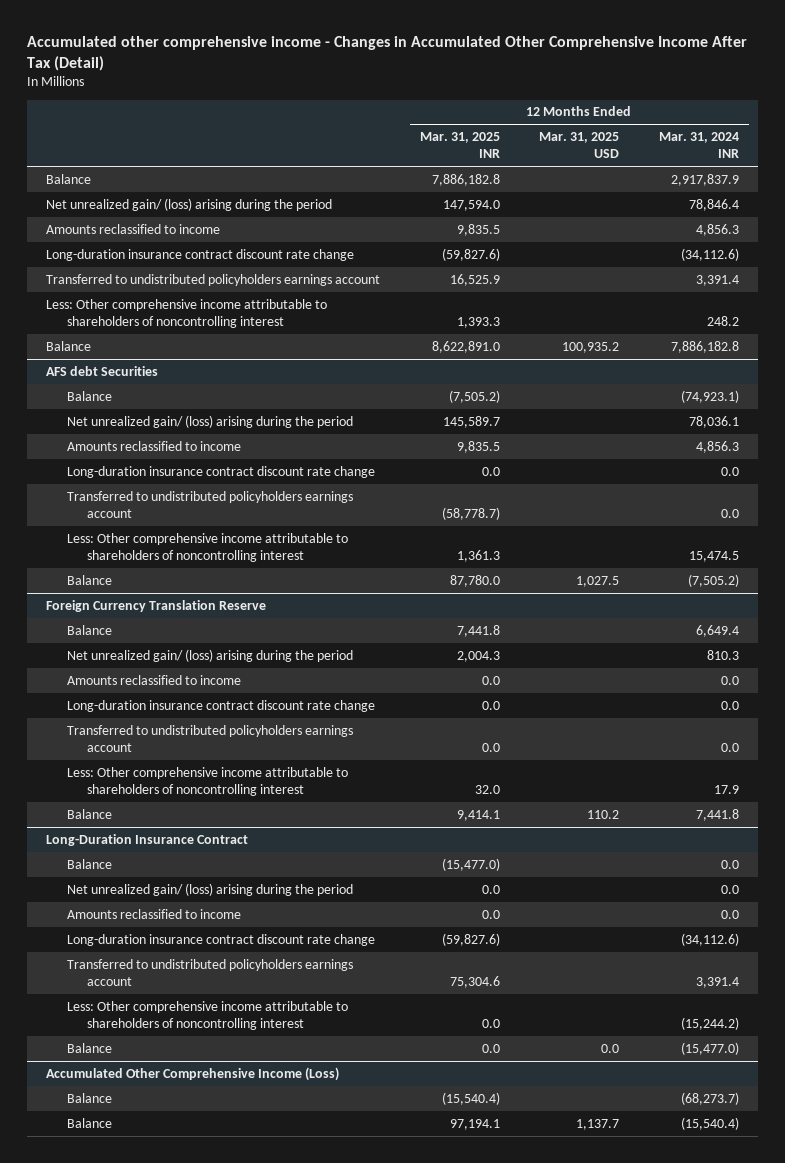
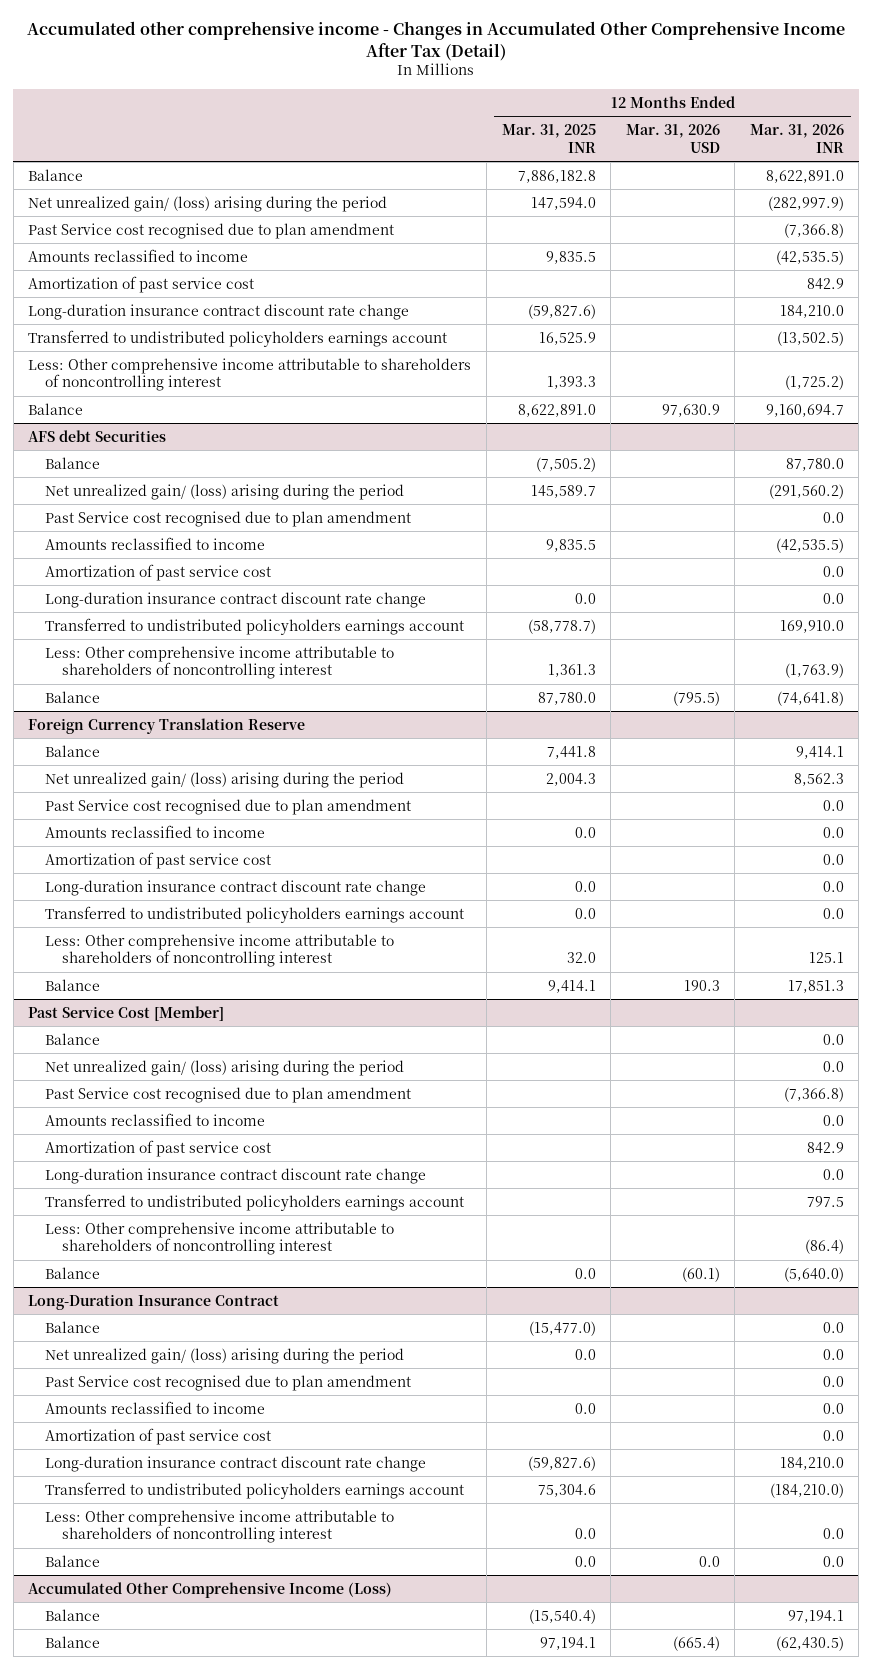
- | 12 Months Ended Mar. 31, 2025 INR | 12 Months Ended Mar. 31, 2025 USD | 12 Months Ended Mar. 31, 2024 INR
+ | 12 Months Ended Mar. 31, 2025 INR | 12 Months Ended Mar. 31, 2026 USD | 12 Months Ended Mar. 31, 2026 INR
+ Past Service cost recognised due to plan amendment | | | (7,366.8)
+ Amortization of past service cost | | | 842.9
@ AFS debt Securities
+ Past Service cost recognised due to plan amendment | | | 0.0
+ Amortization of past service cost | | | 0.0
@ Foreign Currency Translation Reserve
+ Past Service cost recognised due to plan amendment | | | 0.0
+ Amortization of past service cost | | | 0.0
+ Past Service Cost [Member]
+ Balance | | | 0.0
+ Net unrealized gain/ (loss) arising during the period | | | 0.0
+ Past Service cost recognised due to plan amendment | | | (7,366.8)
+ Amounts reclassified to income | | | 0.0
+ Amortization of past service cost | | | 842.9
+ Long-duration insurance contract discount rate change | | | 0.0
+ Transferred to undistributed policyholders earnings account | | | 797.5
+ Less: Other comprehensive income attributable to shareholders of noncontrolling interest | | | (86.4)
+ Balance | 0.0 | (60.1) | (5,640.0)
@ Long-Duration Insurance Contract
+ Past Service cost recognised due to plan amendment | | | 0.0
+ Amortization of past service cost | | | 0.0

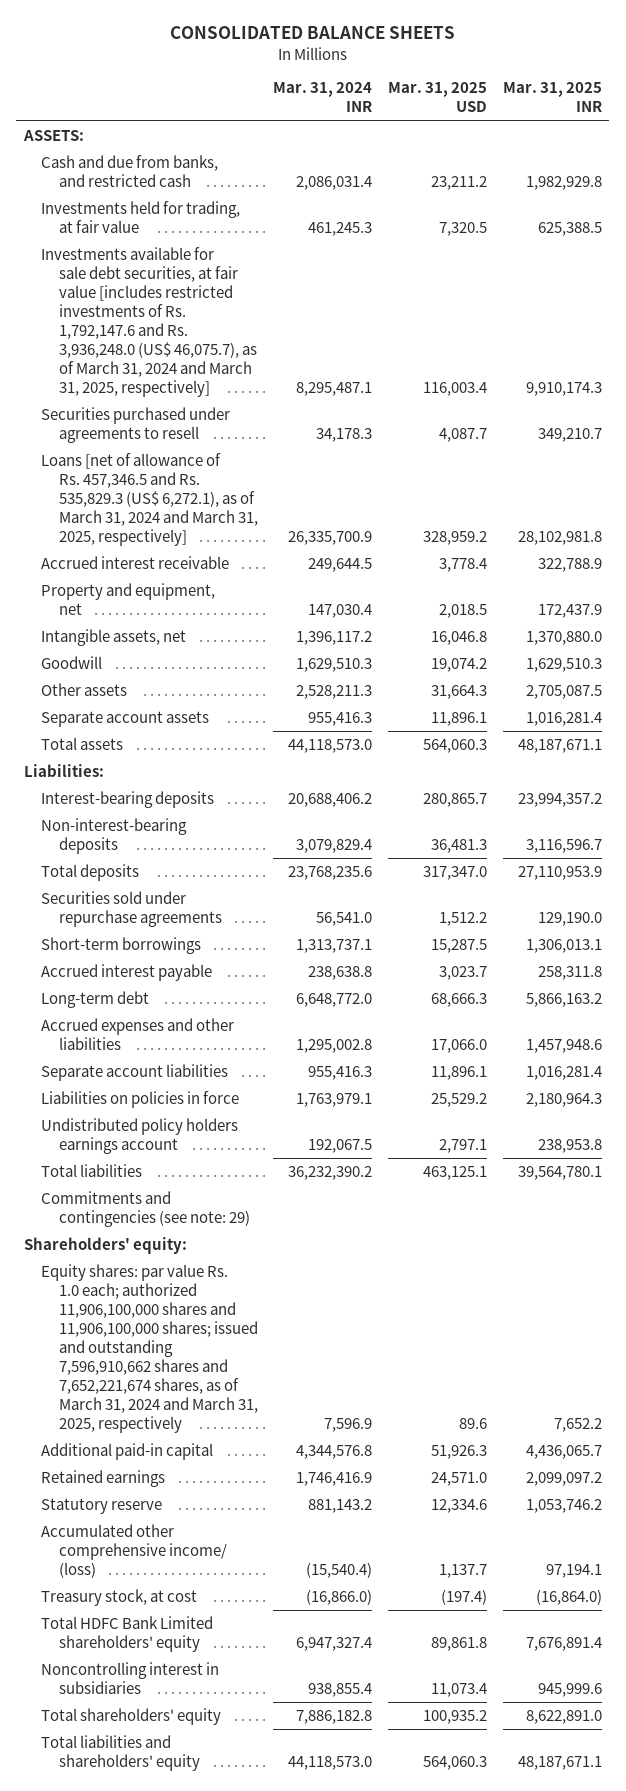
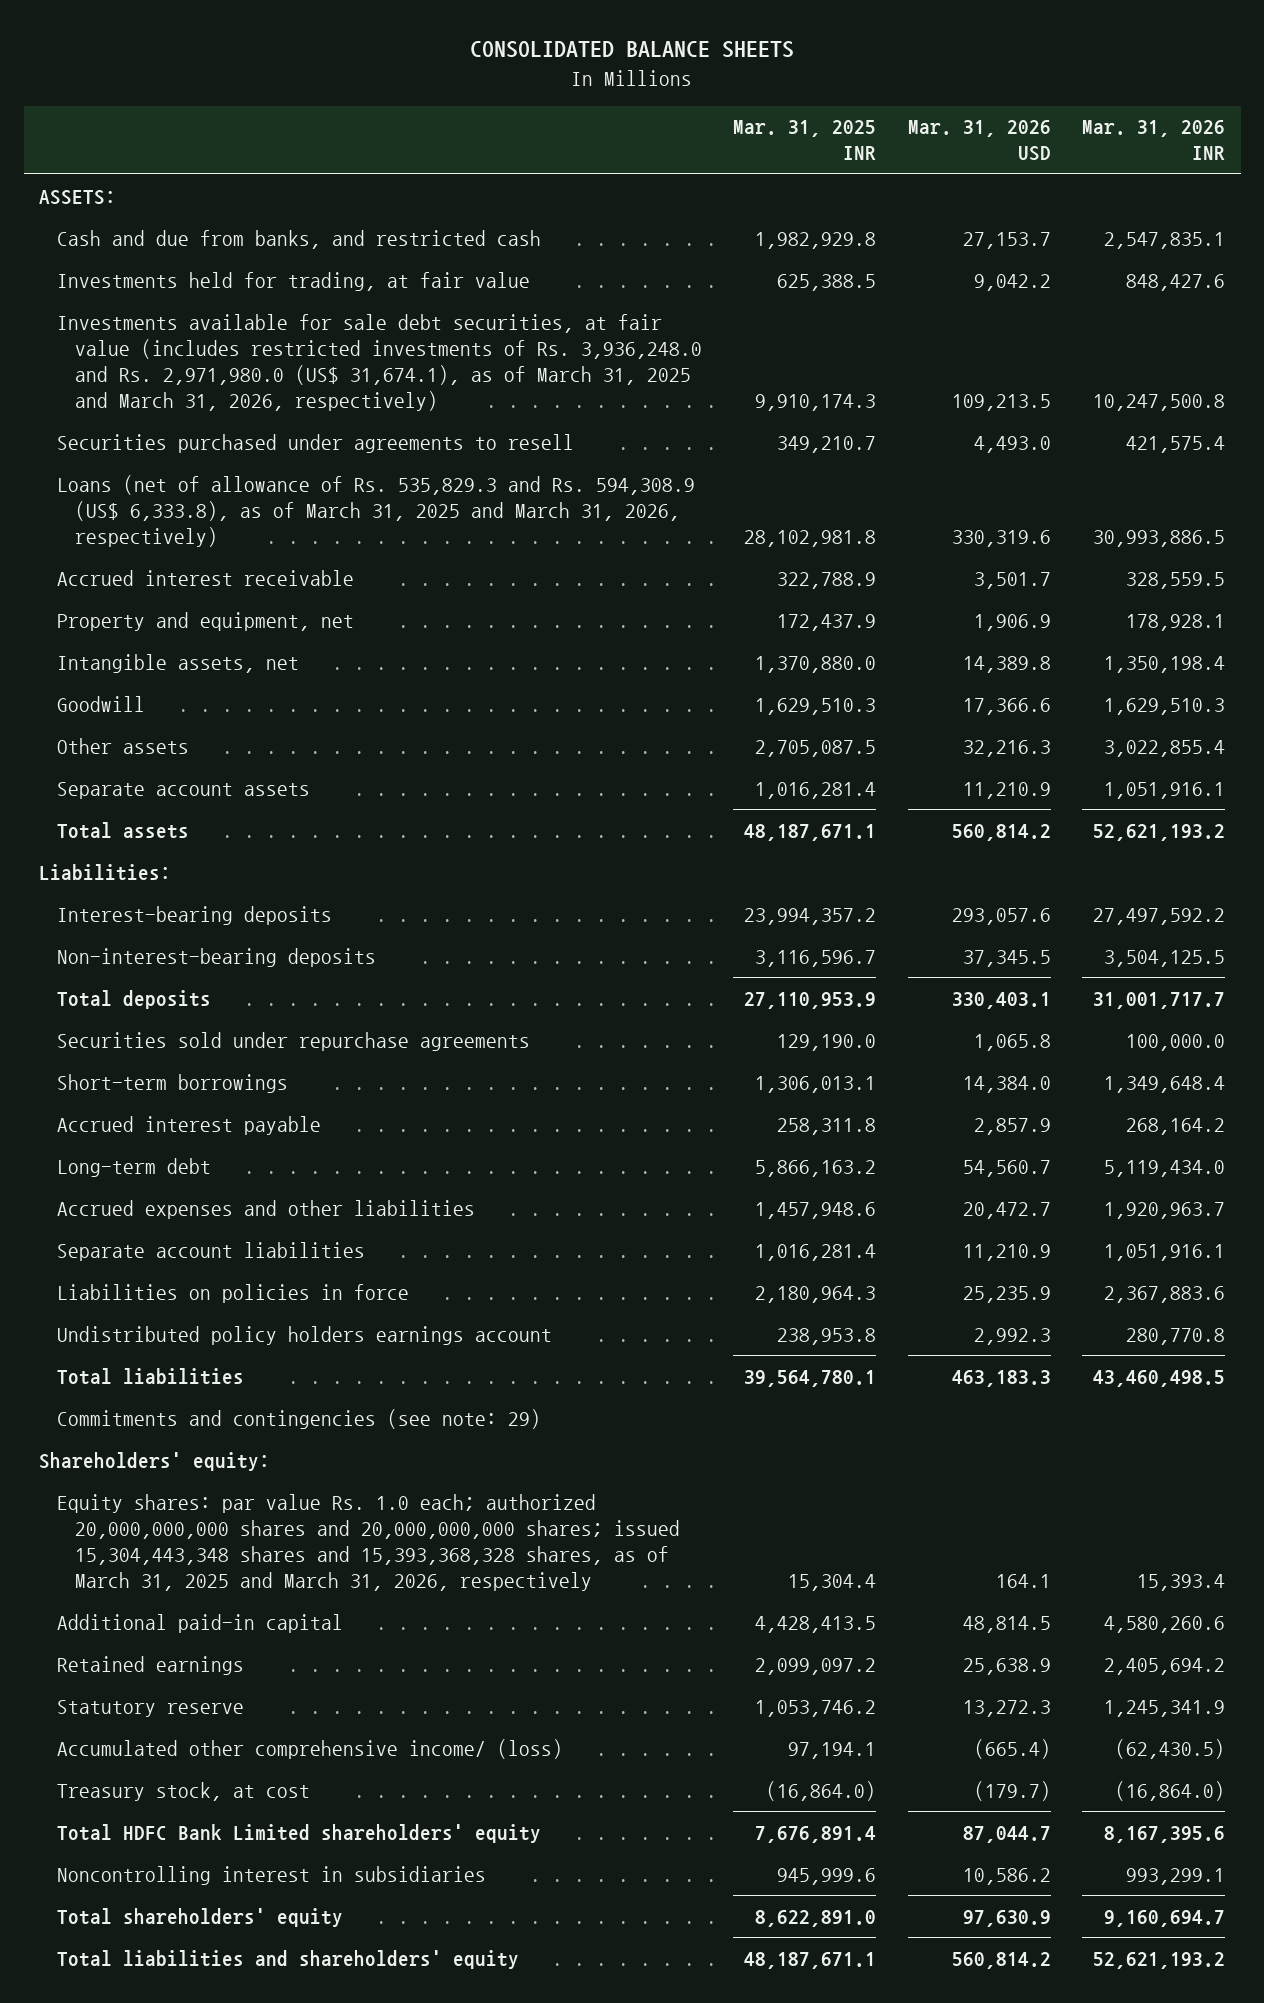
- | Mar. 31, 2024 INR | Mar. 31, 2025 USD | Mar. 31, 2025 INR
+ | Mar. 31, 2025 INR | Mar. 31, 2026 USD | Mar. 31, 2026 INR
- Investments available for sale debt securities, at fair value [includes restricted investments of Rs. 1,792,147.6 and Rs. 3,936,248.0 (US$ 46,075.7), as of March 31, 2024 and March 31, 2025, respectively] | 8,295,487.1 | 116,003.4 | 9,910,174.3
+ Investments available for sale debt securities, at fair value (includes restricted investments of Rs. 3,936,248.0 and Rs. 2,971,980.0 (US$ 31,674.1), as of March 31, 2025 and March 31, 2026, respectively) | 9,910,174.3 | 109,213.5 | 10,247,500.8
- Loans [net of allowance of Rs. 457,346.5 and Rs. 535,829.3 (US$ 6,272.1), as of March 31, 2024 and March 31, 2025, respectively] | 26,335,700.9 | 328,959.2 | 28,102,981.8
+ Loans (net of allowance of Rs. 535,829.3 and Rs. 594,308.9 (US$ 6,333.8), as of March 31, 2025 and March 31, 2026, respectively) | 28,102,981.8 | 330,319.6 | 30,993,886.5
- Equity shares: par value Rs. 1.0 each; authorized 11,906,100,000 shares and 11,906,100,000 shares; issued and outstanding 7,596,910,662 shares and 7,652,221,674 shares, as of March 31, 2024 and March 31, 2025, respectively | 7,596.9 | 89.6 | 7,652.2
- Additional paid-in capital | 4,344,576.8 | 51,926.3 | 4,436,065.7
+ Equity shares: par value Rs. 1.0 each; authorized 20,000,000,000 shares and 20,000,000,000 shares; issued 15,304,443,348 shares and 15,393,368,328 shares, as of March 31, 2025 and March 31, 2026, respectively | 15,304.4 | 164.1 | 15,393.4
+ Additional paid-in capital | 4,428,413.5 | 48,814.5 | 4,580,260.6

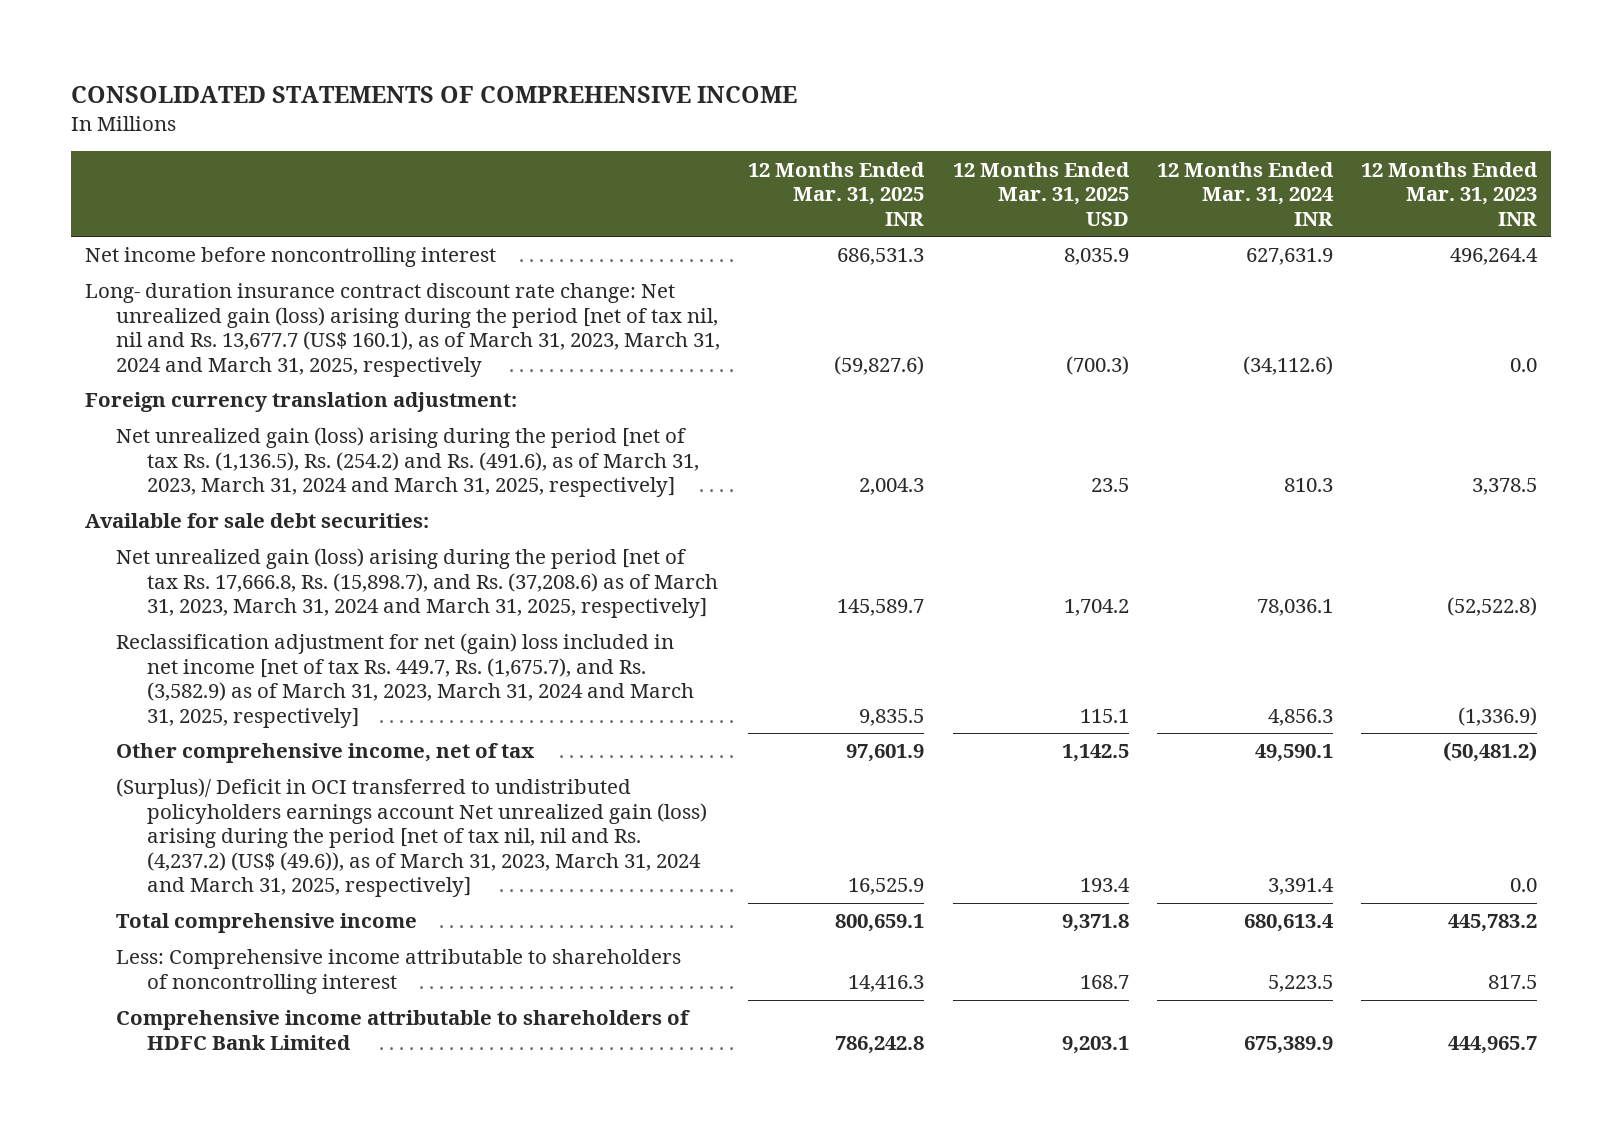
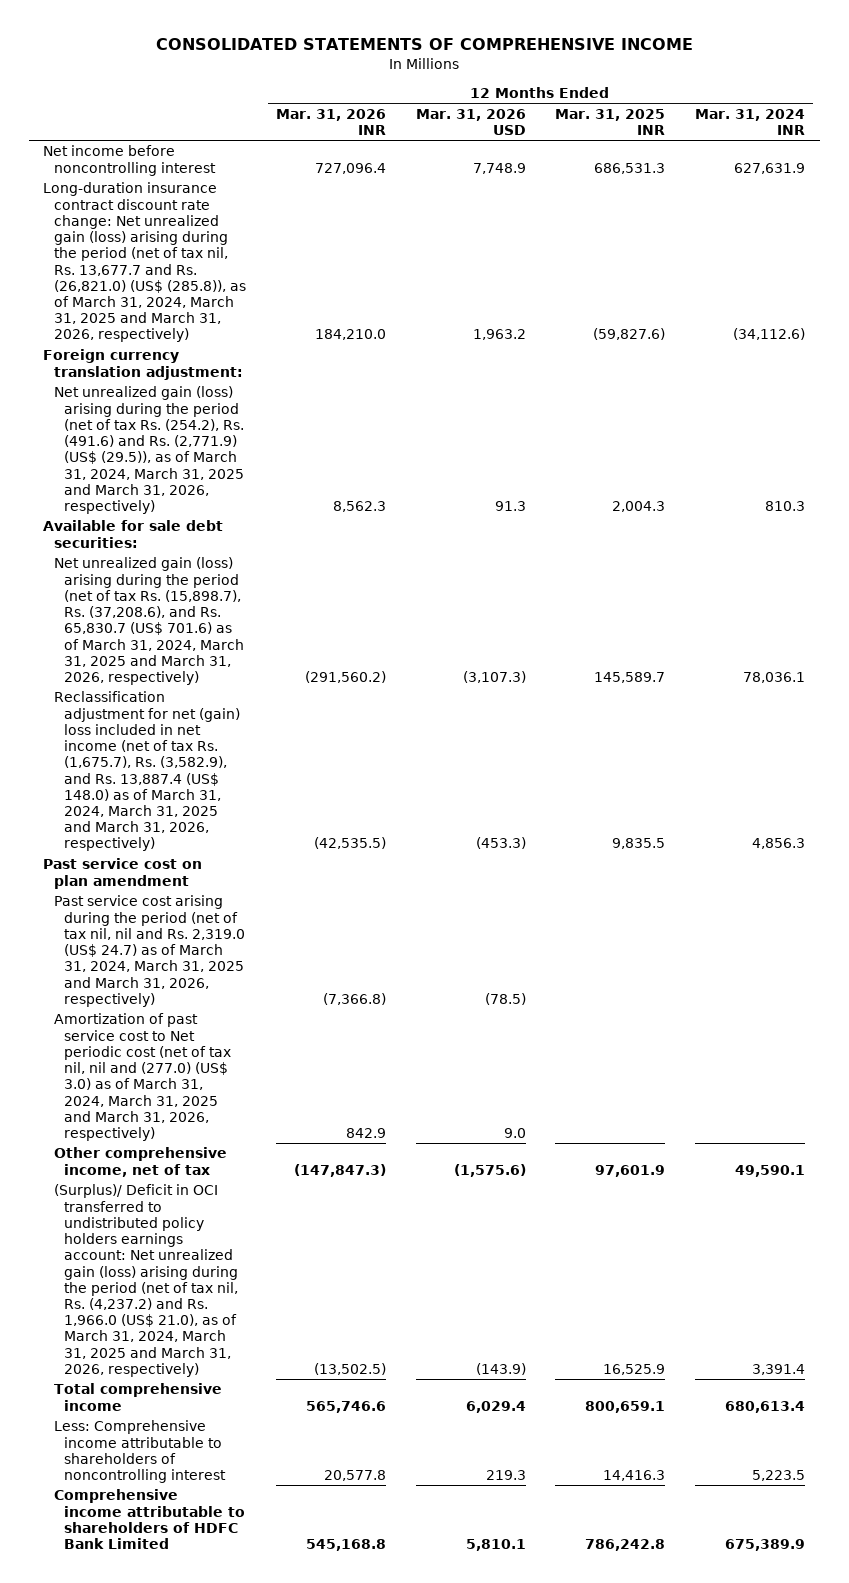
- | 12 Months Ended Mar. 31, 2025 INR | 12 Months Ended Mar. 31, 2025 USD | 12 Months Ended Mar. 31, 2024 INR | 12 Months Ended Mar. 31, 2023 INR
+ | 12 Months Ended Mar. 31, 2026 INR | 12 Months Ended Mar. 31, 2026 USD | 12 Months Ended Mar. 31, 2025 INR | 12 Months Ended Mar. 31, 2024 INR
- Long- duration insurance contract discount rate change: Net unrealized gain (loss) arising during the period [net of tax nil, nil and Rs. 13,677.7 (US$ 160.1), as of March 31, 2023, March 31, 2024 and March 31, 2025, respectively | (59,827.6) | (700.3) | (34,112.6) | 0.0
+ Long-duration insurance contract discount rate change: Net unrealized gain (loss) arising during the period (net of tax nil, Rs. 13,677.7 and Rs. (26,821.0) (US$ (285.8)), as of March 31, 2024, March 31, 2025 and March 31, 2026, respectively) | 184,210.0 | 1,963.2 | (59,827.6) | (34,112.6)
- Net unrealized gain (loss) arising during the period [net of tax Rs. (1,136.5), Rs. (254.2) and Rs. (491.6), as of March 31, 2023, March 31, 2024 and March 31, 2025, respectively] | 2,004.3 | 23.5 | 810.3 | 3,378.5
+ Net unrealized gain (loss) arising during the period (net of tax Rs. (254.2), Rs. (491.6) and Rs. (2,771.9) (US$ (29.5)), as of March 31, 2024, March 31, 2025 and March 31, 2026, respectively) | 8,562.3 | 91.3 | 2,004.3 | 810.3
- Net unrealized gain (loss) arising during the period [net of tax Rs. 17,666.8, Rs. (15,898.7), and Rs. (37,208.6) as of March 31, 2023, March 31, 2024 and March 31, 2025, respectively] | 145,589.7 | 1,704.2 | 78,036.1 | (52,522.8)
- Reclassification adjustment for net (gain) loss included in net income [net of tax Rs. 449.7, Rs. (1,675.7), and Rs. (3,582.9) as of March 31, 2023, March 31, 2024 and March 31, 2025, respectively] | 9,835.5 | 115.1 | 4,856.3 | (1,336.9)
+ Net unrealized gain (loss) arising during the period (net of tax Rs. (15,898.7), Rs. (37,208.6), and Rs. 65,830.7 (US$ 701.6) as of March 31, 2024, March 31, 2025 and March 31, 2026, respectively) | (291,560.2) | (3,107.3) | 145,589.7 | 78,036.1
+ Reclassification adjustment for net (gain) loss included in net income (net of tax Rs. (1,675.7), Rs. (3,582.9), and Rs. 13,887.4 (US$ 148.0) as of March 31, 2024, March 31, 2025 and March 31, 2026, respectively) | (42,535.5) | (453.3) | 9,835.5 | 4,856.3
+ Past service cost on plan amendment
+ Past service cost arising during the period (net of tax nil, nil and Rs. 2,319.0 (US$ 24.7) as of March 31, 2024, March 31, 2025 and March 31, 2026, respectively) | (7,366.8) | (78.5) | |
+ Amortization of past service cost to Net periodic cost (net of tax nil, nil and (277.0) (US$ 3.0) as of March 31, 2024, March 31, 2025 and March 31, 2026, respectively) | 842.9 | 9.0 | |
- (Surplus)/ Deficit in OCI transferred to undistributed policyholders earnings account Net unrealized gain (loss) arising during the period [net of tax nil, nil and Rs. (4,237.2) (US$ (49.6)), as of March 31, 2023, March 31, 2024 and March 31, 2025, respectively] | 16,525.9 | 193.4 | 3,391.4 | 0.0
+ (Surplus)/ Deficit in OCI transferred to undistributed policy holders earnings account: Net unrealized gain (loss) arising during the period (net of tax nil, Rs. (4,237.2) and Rs. 1,966.0 (US$ 21.0), as of March 31, 2024, March 31, 2025 and March 31, 2026, respectively) | (13,502.5) | (143.9) | 16,525.9 | 3,391.4

